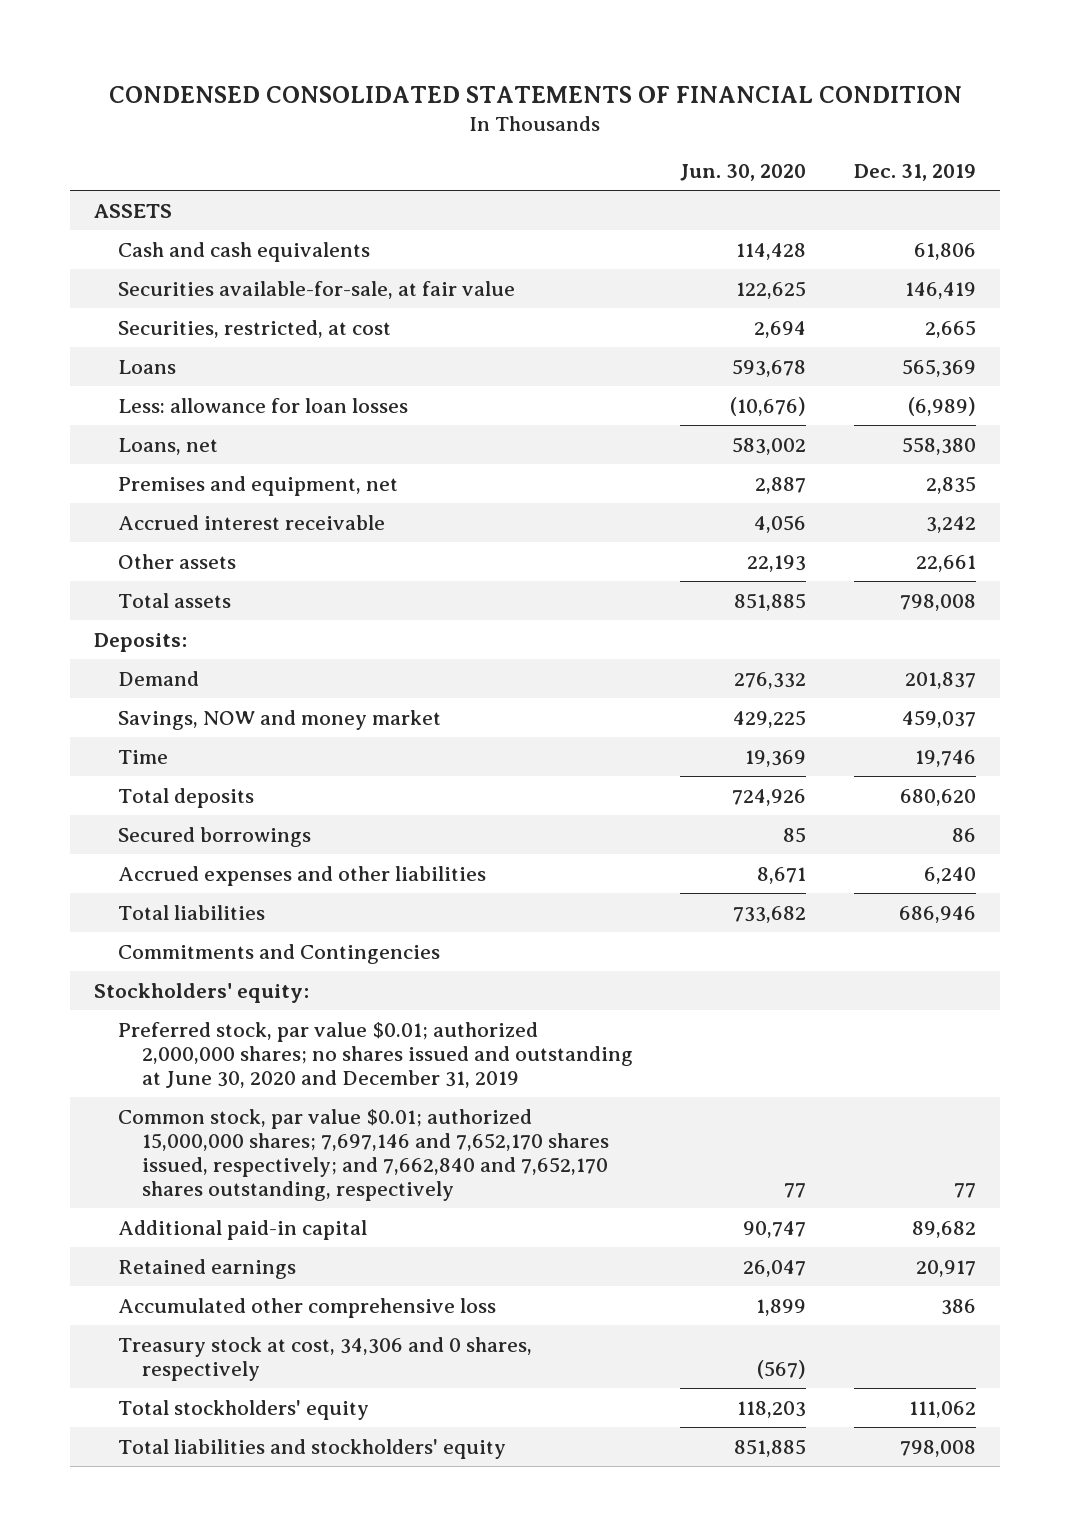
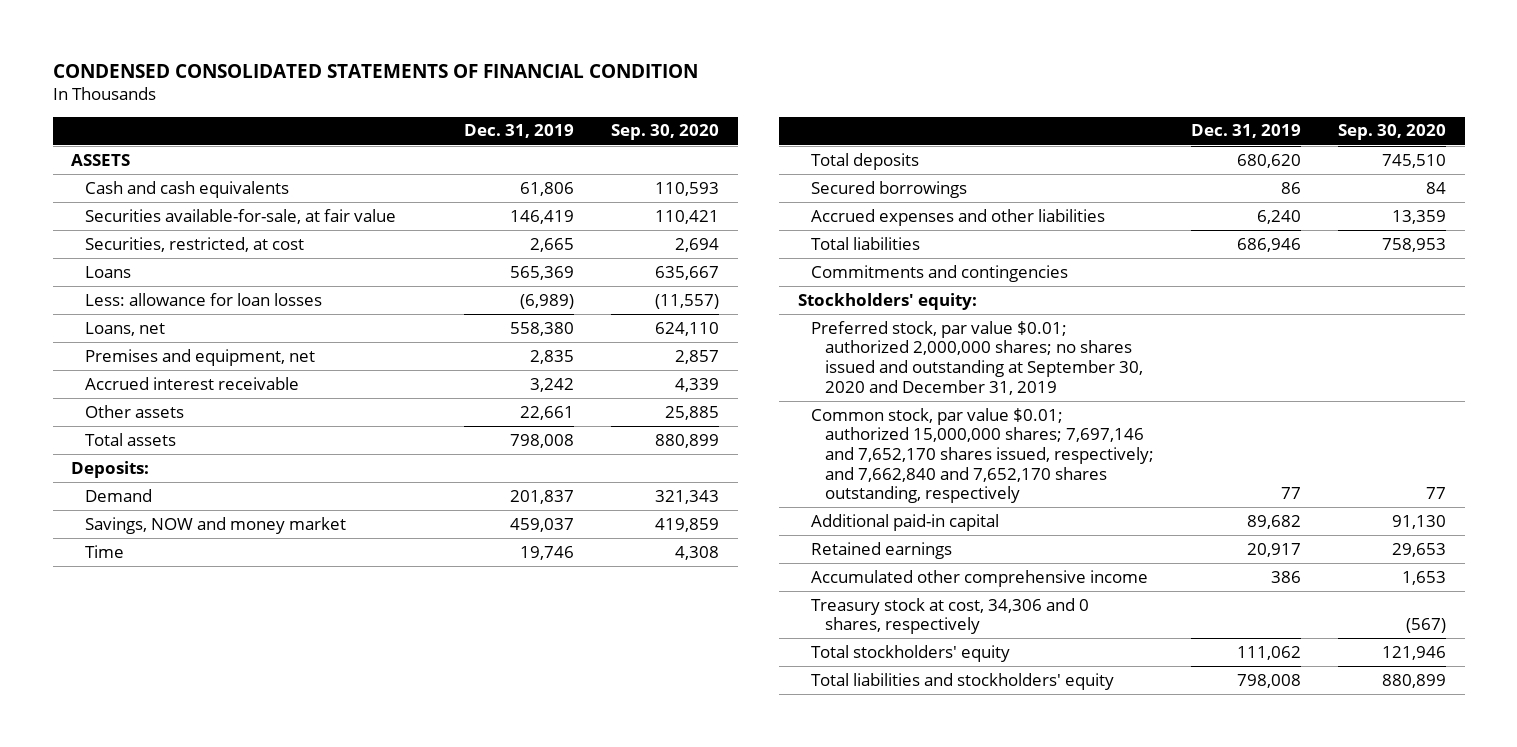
- | Jun. 30, 2020 | Dec. 31, 2019
+ | Dec. 31, 2019 | Sep. 30, 2020
- Commitments and Contingencies
+ Commitments and contingencies
- Preferred stock, par value $0.01; authorized 2,000,000 shares; no shares issued and outstanding at June 30, 2020 and December 31, 2019
+ Preferred stock, par value $0.01; authorized 2,000,000 shares; no shares issued and outstanding at September 30, 2020 and December 31, 2019
- Accumulated other comprehensive loss | 1,899 | 386
+ Accumulated other comprehensive income | 386 | 1,653

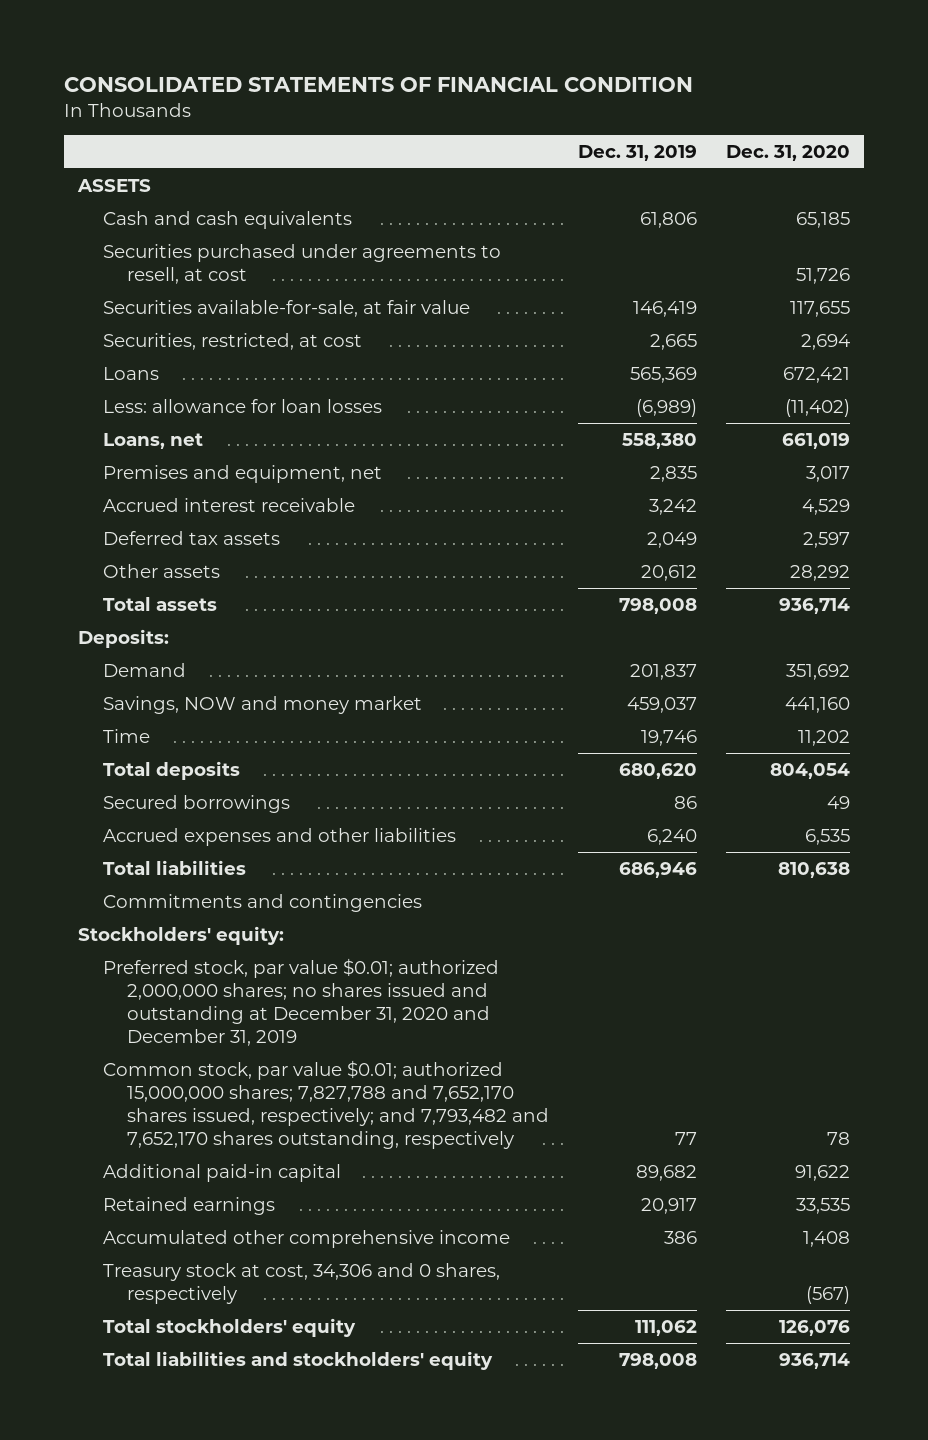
- CONDENSED CONSOLIDATED STATEMENTS OF FINANCIAL CONDITION
+ CONSOLIDATED STATEMENTS OF FINANCIAL CONDITION
- | Dec. 31, 2019 | Sep. 30, 2020
+ | Dec. 31, 2019 | Dec. 31, 2020
+ Securities purchased under agreements to resell, at cost | | 51,726
- Other assets | 22,661 | 25,885
+ Deferred tax assets | 2,049 | 2,597
+ Other assets | 20,612 | 28,292
- Preferred stock, par value $0.01; authorized 2,000,000 shares; no shares issued and outstanding at September 30, 2020 and December 31, 2019
- Common stock, par value $0.01; authorized 15,000,000 shares; 7,697,146 and 7,652,170 shares issued, respectively; and 7,662,840 and 7,652,170 shares outstanding, respectively | 77 | 77
+ Preferred stock, par value $0.01; authorized 2,000,000 shares; no shares issued and outstanding at December 31, 2020 and December 31, 2019
+ Common stock, par value $0.01; authorized 15,000,000 shares; 7,827,788 and 7,652,170 shares issued, respectively; and 7,793,482 and 7,652,170 shares outstanding, respectively | 77 | 78

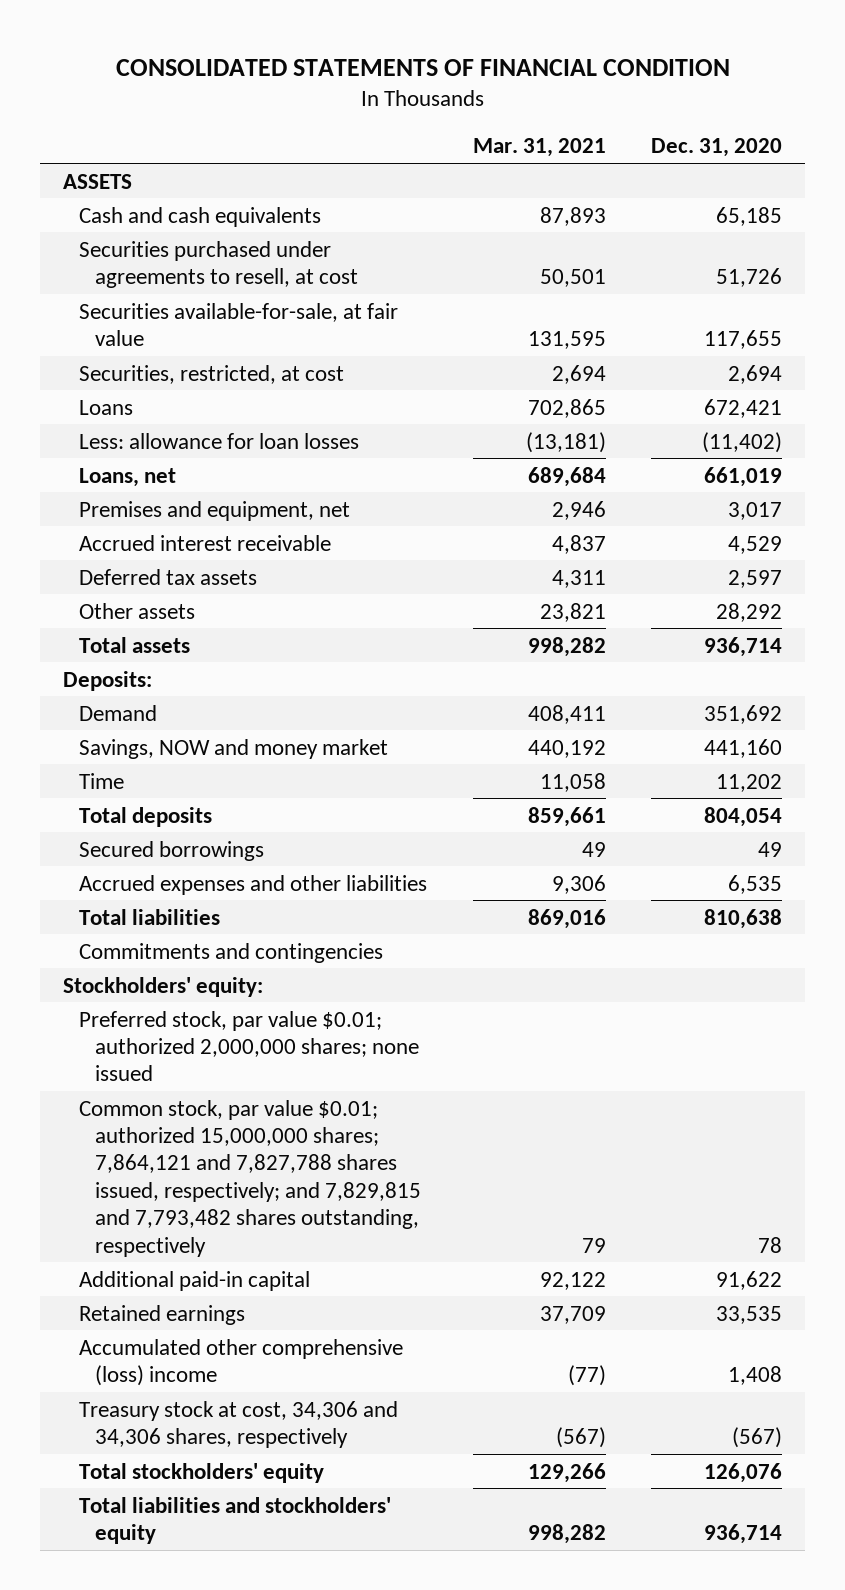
- | Dec. 31, 2019 | Dec. 31, 2020
+ | Mar. 31, 2021 | Dec. 31, 2020
- Preferred stock, par value $0.01; authorized 2,000,000 shares; no shares issued and outstanding at December 31, 2020 and December 31, 2019
- Common stock, par value $0.01; authorized 15,000,000 shares; 7,827,788 and 7,652,170 shares issued, respectively; and 7,793,482 and 7,652,170 shares outstanding, respectively | 77 | 78
+ Preferred stock, par value $0.01; authorized 2,000,000 shares; none issued
+ Common stock, par value $0.01; authorized 15,000,000 shares; 7,864,121 and 7,827,788 shares issued, respectively; and 7,829,815 and 7,793,482 shares outstanding, respectively | 79 | 78
- Accumulated other comprehensive income | 386 | 1,408
- Treasury stock at cost, 34,306 and 0 shares, respectively | | (567)
+ Accumulated other comprehensive (loss) income | (77) | 1,408
+ Treasury stock at cost, 34,306 and 34,306 shares, respectively | (567) | (567)

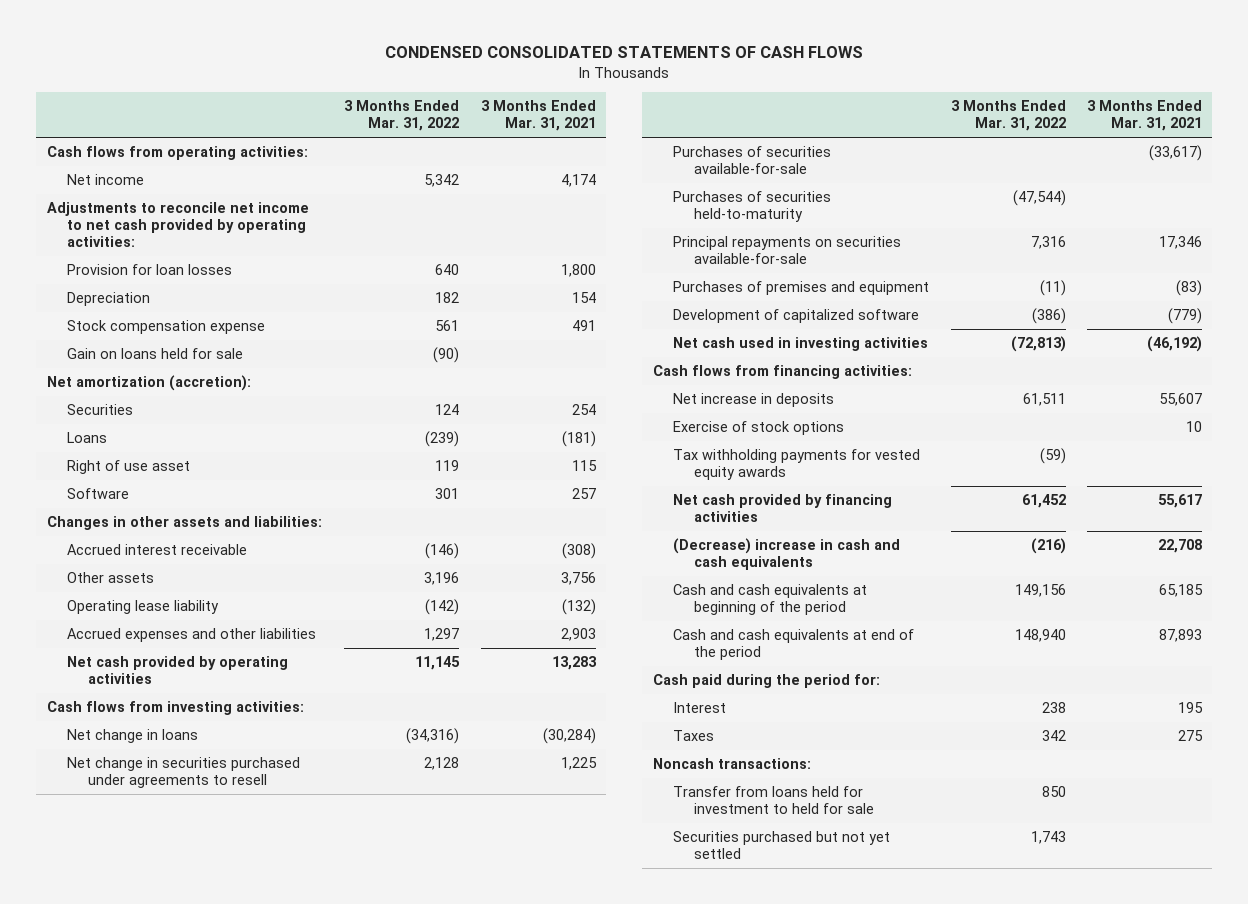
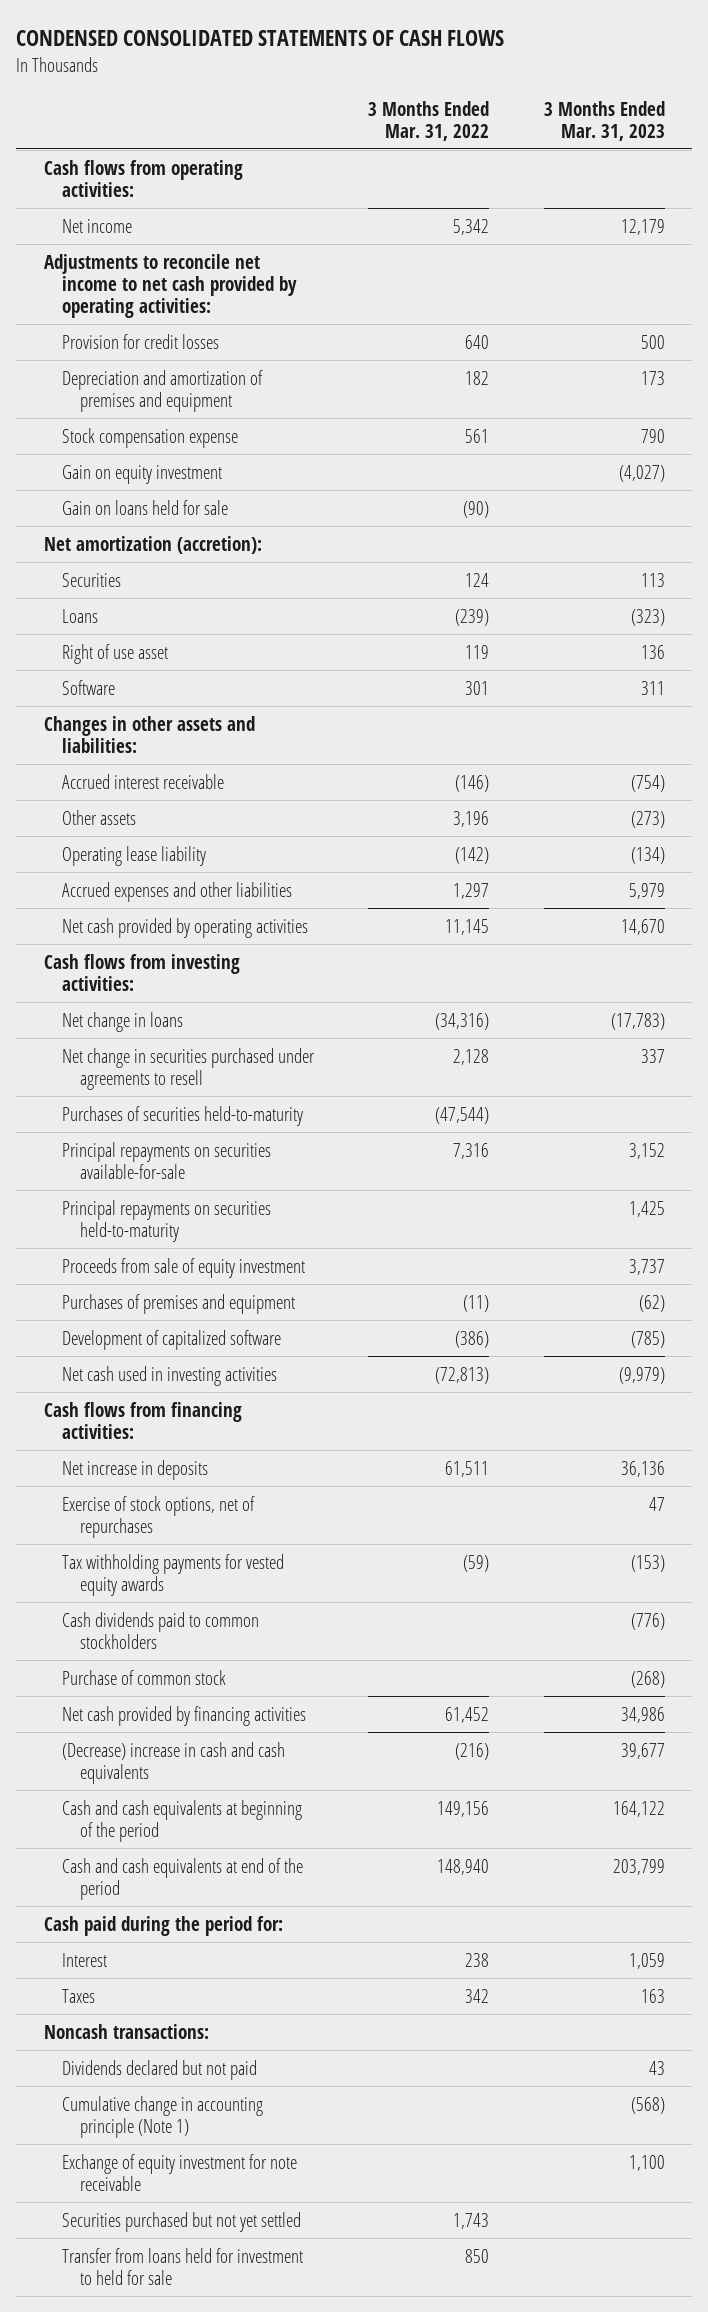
- | 3 Months Ended Mar. 31, 2022 | 3 Months Ended Mar. 31, 2021
+ | 3 Months Ended Mar. 31, 2022 | 3 Months Ended Mar. 31, 2023
- Provision for loan losses | 640 | 1,800
- Depreciation | 182 | 154
+ Provision for credit losses | 640 | 500
+ Depreciation and amortization of premises and equipment | 182 | 173
+ Gain on equity investment | | (4,027)
- Purchases of securities available-for-sale | | (33,617)
+ Principal repayments on securities held-to-maturity | | 1,425
+ Proceeds from sale of equity investment | | 3,737
- Exercise of stock options | | 10
+ Exercise of stock options, net of repurchases | | 47
+ Cash dividends paid to common stockholders | | (776)
+ Purchase of common stock | | (268)
+ Dividends declared but not paid | | 43
+ Cumulative change in accounting principle (Note 1) | | (568)
+ Exchange of equity investment for note receivable | | 1,100
moved down: Transfer from loans held for investment to held for sale | 850 |

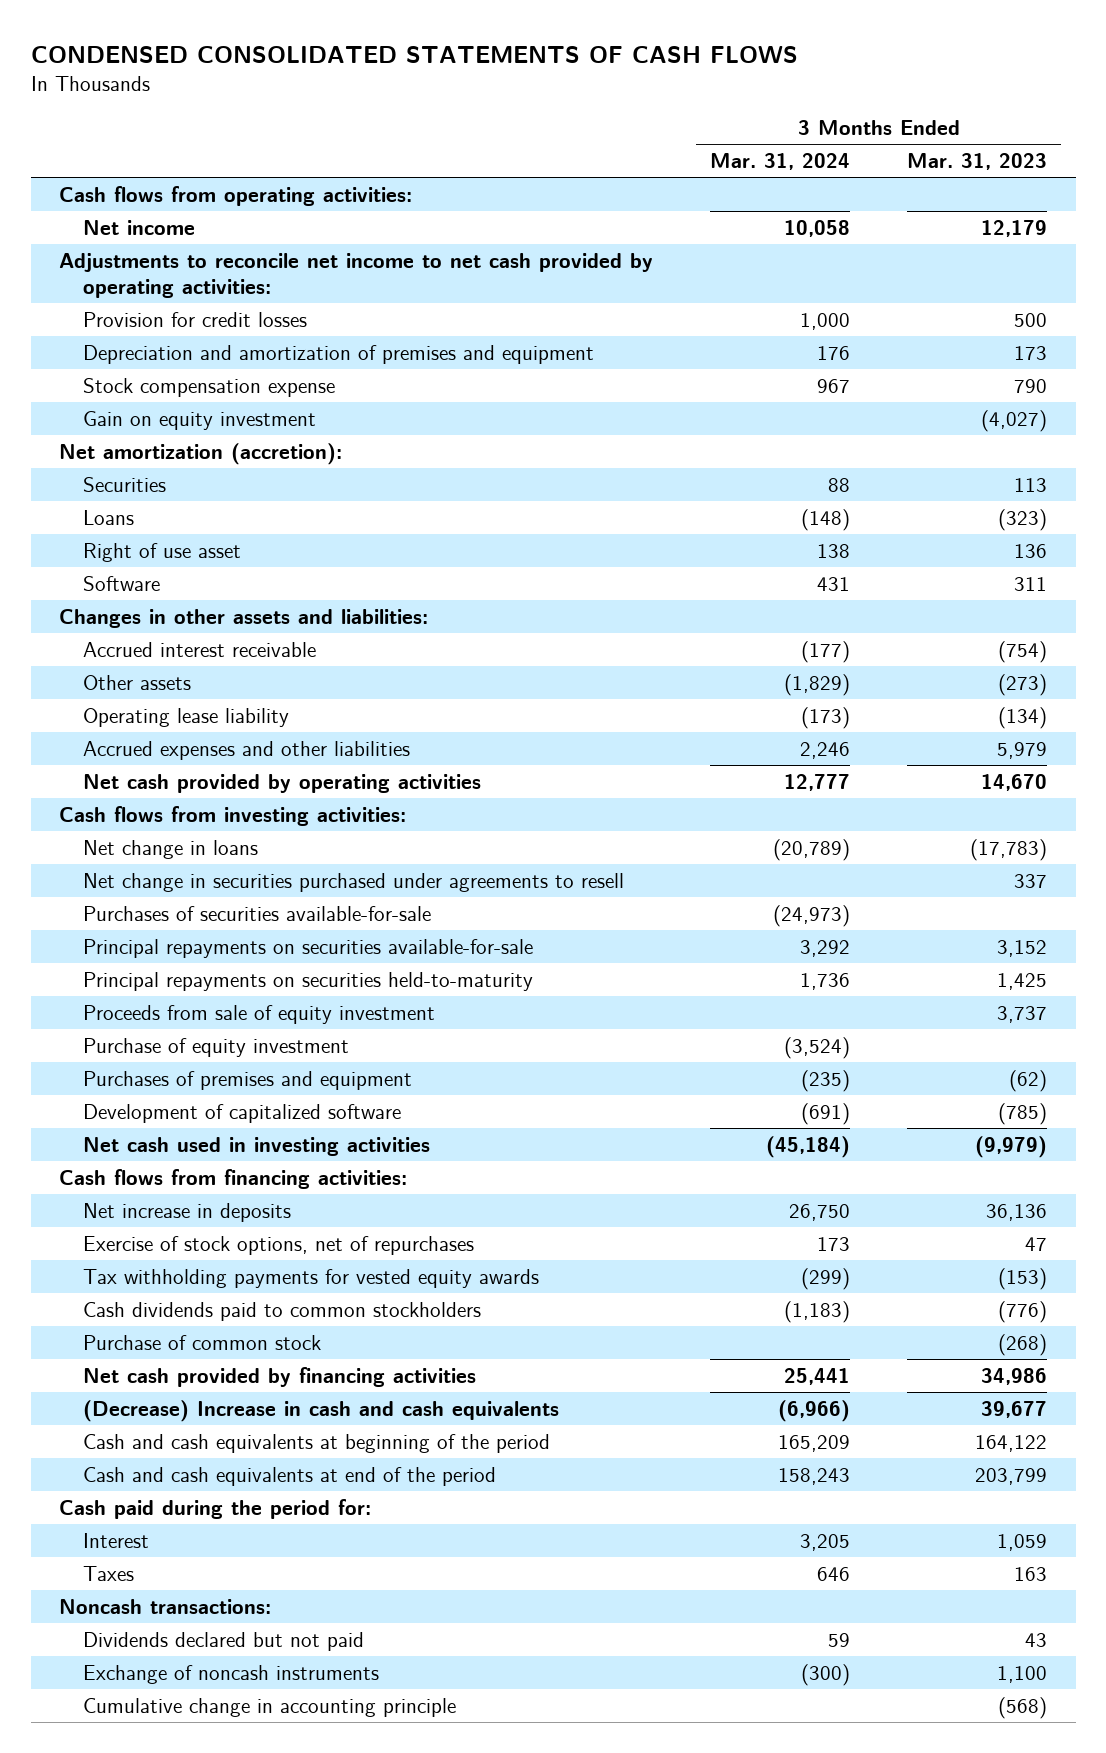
- | 3 Months Ended Mar. 31, 2022 | 3 Months Ended Mar. 31, 2023
+ | 3 Months Ended Mar. 31, 2024 | 3 Months Ended Mar. 31, 2023
- Gain on loans held for sale | (90) |
- Purchases of securities held-to-maturity | (47,544) |
+ Purchases of securities available-for-sale | (24,973) |
+ Purchase of equity investment | (3,524) |
- (Decrease) increase in cash and cash equivalents | (216) | 39,677
+ (Decrease) Increase in cash and cash equivalents | (6,966) | 39,677
- Cumulative change in accounting principle (Note 1) | | (568)
- Exchange of equity investment for note receivable | | 1,100
- Securities purchased but not yet settled | 1,743 |
- Transfer from loans held for investment to held for sale | 850 |
+ Exchange of noncash instruments | (300) | 1,100
+ Cumulative change in accounting principle | | (568)

